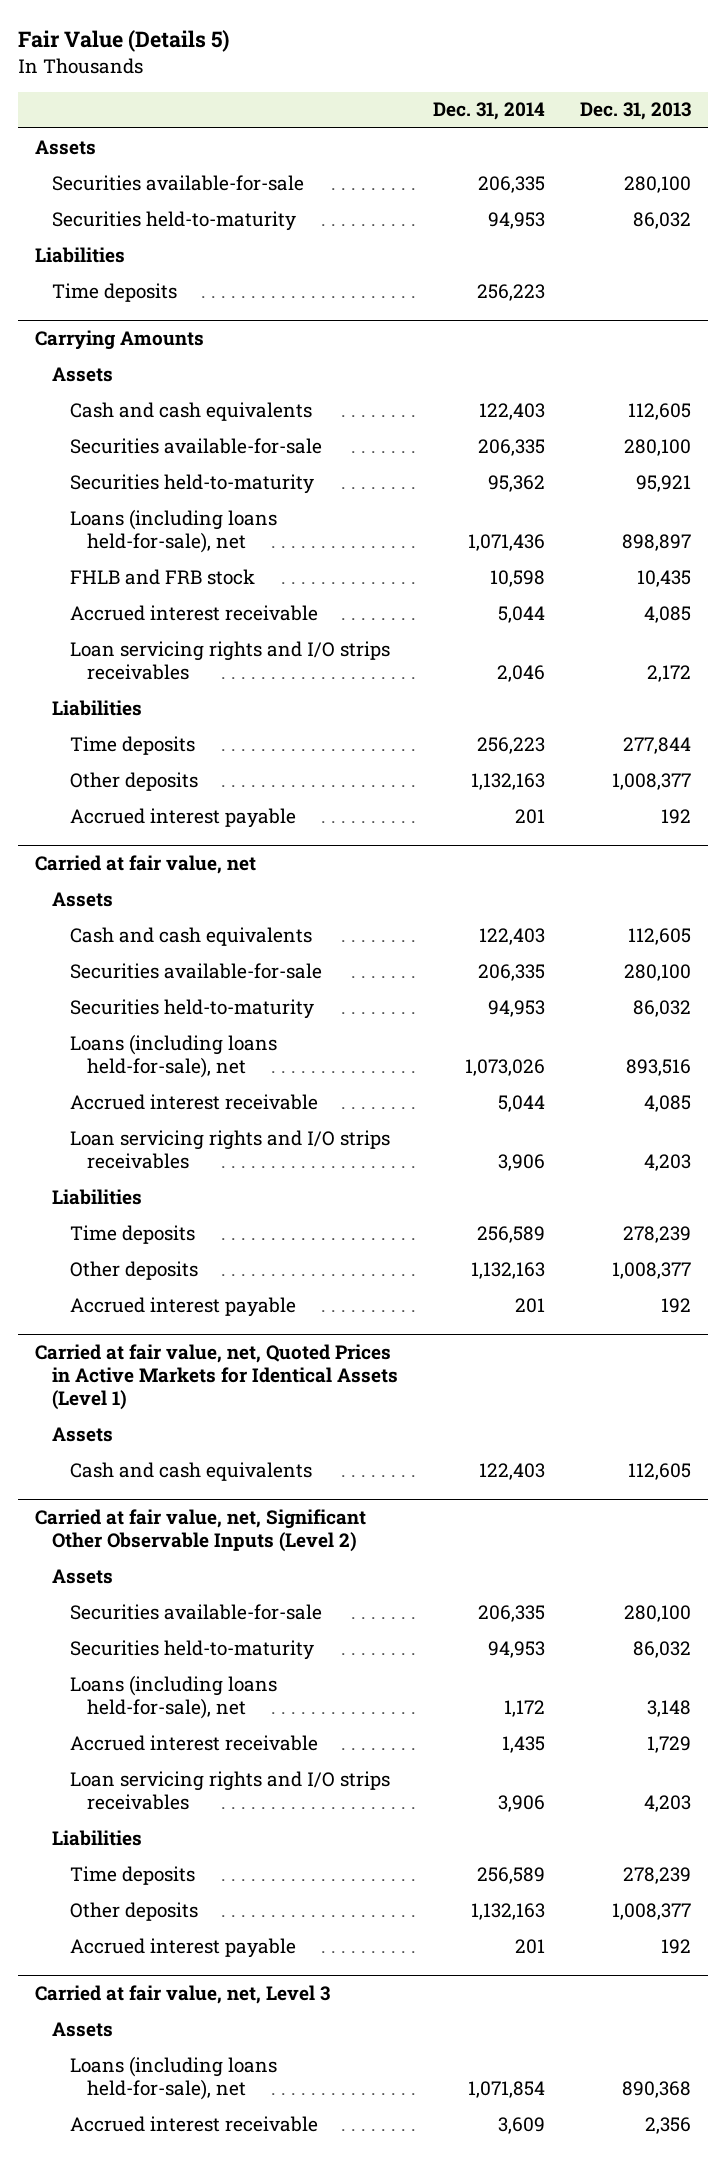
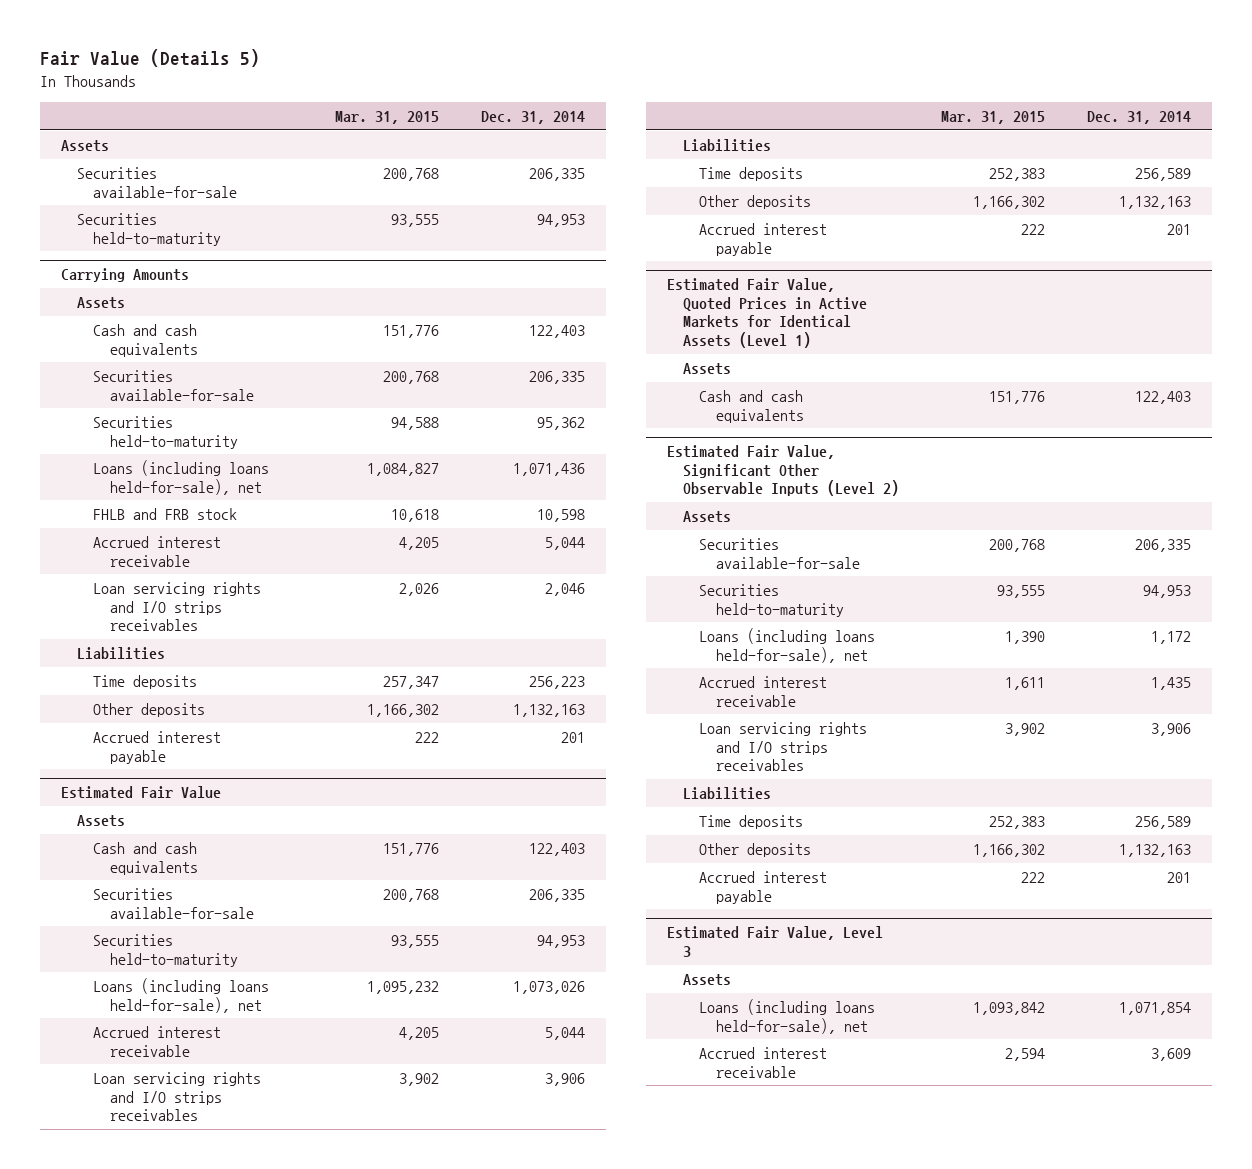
- | Dec. 31, 2014 | Dec. 31, 2013
+ | Mar. 31, 2015 | Dec. 31, 2014
- Liabilities
- Time deposits | 256,223 |
- Carried at fair value, net
+ Estimated Fair Value
- Carried at fair value, net, Quoted Prices in Active Markets for Identical Assets (Level 1)
+ Estimated Fair Value, Quoted Prices in Active Markets for Identical Assets (Level 1)
- Carried at fair value, net, Significant Other Observable Inputs (Level 2)
+ Estimated Fair Value, Significant Other Observable Inputs (Level 2)
- Carried at fair value, net, Level 3
+ Estimated Fair Value, Level 3

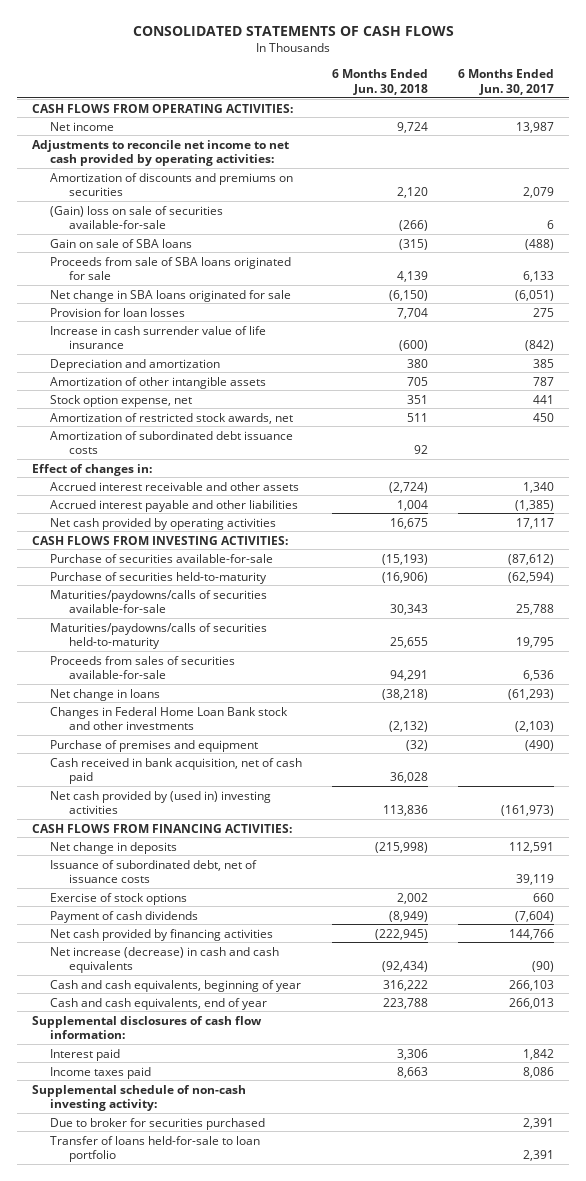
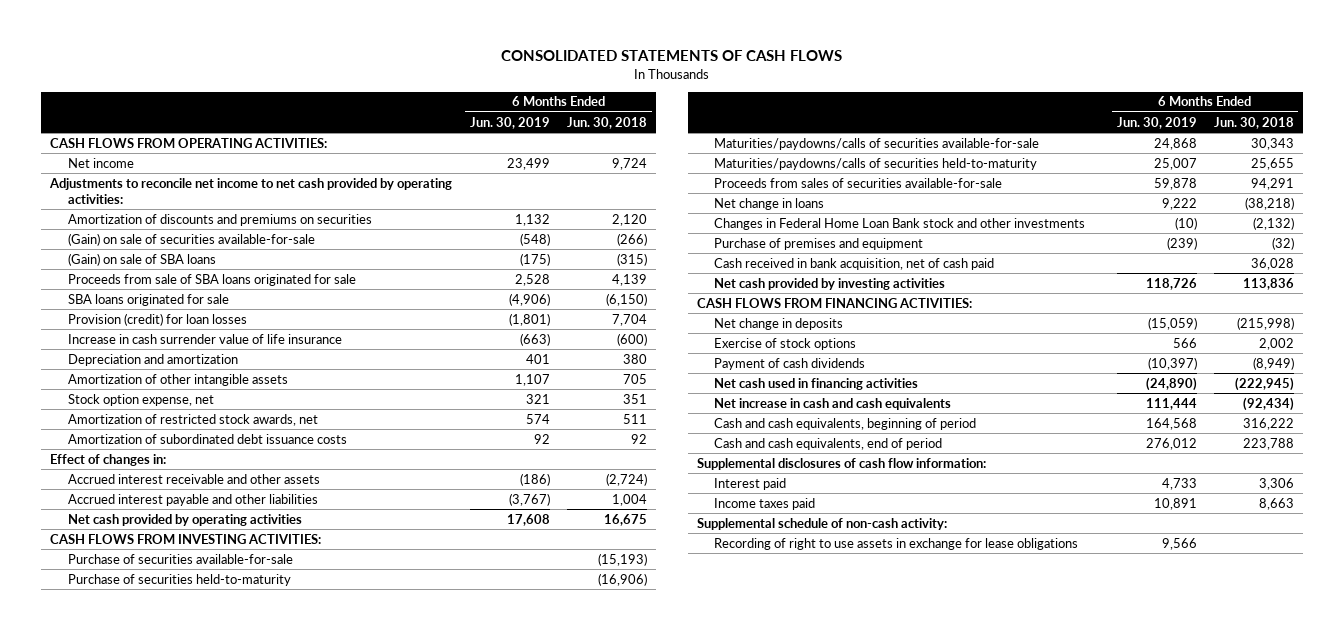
- | 6 Months Ended Jun. 30, 2018 | 6 Months Ended Jun. 30, 2017
+ | 6 Months Ended Jun. 30, 2019 | 6 Months Ended Jun. 30, 2018
- (Gain) loss on sale of securities available-for-sale | (266) | 6
- Gain on sale of SBA loans | (315) | (488)
+ (Gain) on sale of securities available-for-sale | (548) | (266)
+ (Gain) on sale of SBA loans | (175) | (315)
- Net change in SBA loans originated for sale | (6,150) | (6,051)
- Provision for loan losses | 7,704 | 275
+ SBA loans originated for sale | (4,906) | (6,150)
+ Provision (credit) for loan losses | (1,801) | 7,704
- Net cash provided by (used in) investing activities | 113,836 | (161,973)
+ Net cash provided by investing activities | 118,726 | 113,836
- Issuance of subordinated debt, net of issuance costs | | 39,119
- Net cash provided by financing activities | (222,945) | 144,766
- Net increase (decrease) in cash and cash equivalents | (92,434) | (90)
- Cash and cash equivalents, beginning of year | 316,222 | 266,103
- Cash and cash equivalents, end of year | 223,788 | 266,013
+ Net cash used in financing activities | (24,890) | (222,945)
+ Net increase in cash and cash equivalents | 111,444 | (92,434)
+ Cash and cash equivalents, beginning of period | 164,568 | 316,222
+ Cash and cash equivalents, end of period | 276,012 | 223,788
- Supplemental schedule of non-cash investing activity:
- Due to broker for securities purchased | | 2,391
- Transfer of loans held-for-sale to loan portfolio | | 2,391
+ Supplemental schedule of non-cash activity:
+ Recording of right to use assets in exchange for lease obligations | 9,566 |

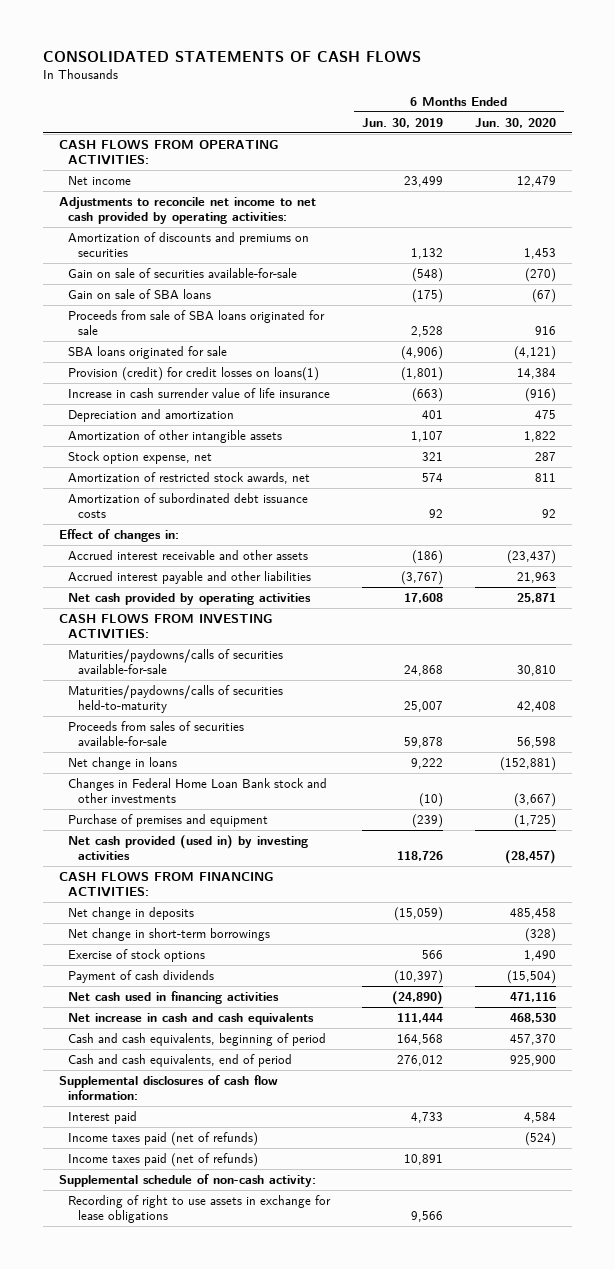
- | 6 Months Ended Jun. 30, 2019 | 6 Months Ended Jun. 30, 2018
+ | 6 Months Ended Jun. 30, 2019 | 6 Months Ended Jun. 30, 2020
- (Gain) on sale of securities available-for-sale | (548) | (266)
- (Gain) on sale of SBA loans | (175) | (315)
+ Gain on sale of securities available-for-sale | (548) | (270)
+ Gain on sale of SBA loans | (175) | (67)
- Provision (credit) for loan losses | (1,801) | 7,704
+ Provision (credit) for credit losses on loans(1) | (1,801) | 14,384
- Purchase of securities available-for-sale | | (15,193)
- Purchase of securities held-to-maturity | | (16,906)
- Cash received in bank acquisition, net of cash paid | | 36,028
- Net cash provided by investing activities | 118,726 | 113,836
+ Net cash provided (used in) by investing activities | 118,726 | (28,457)
+ Net change in short-term borrowings | | (328)
- Income taxes paid | 10,891 | 8,663
+ Income taxes paid (net of refunds) | | (524)
+ Income taxes paid (net of refunds) | 10,891 |

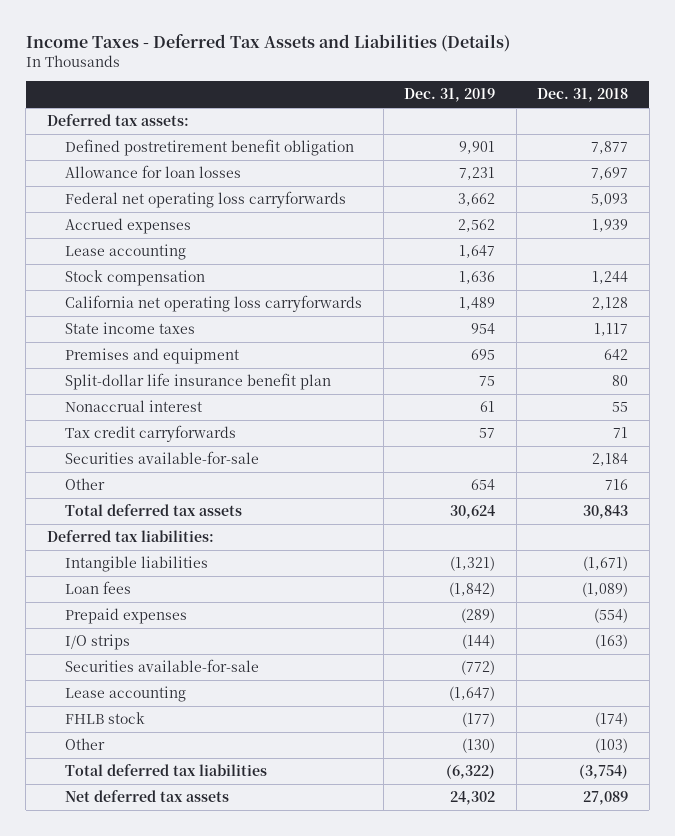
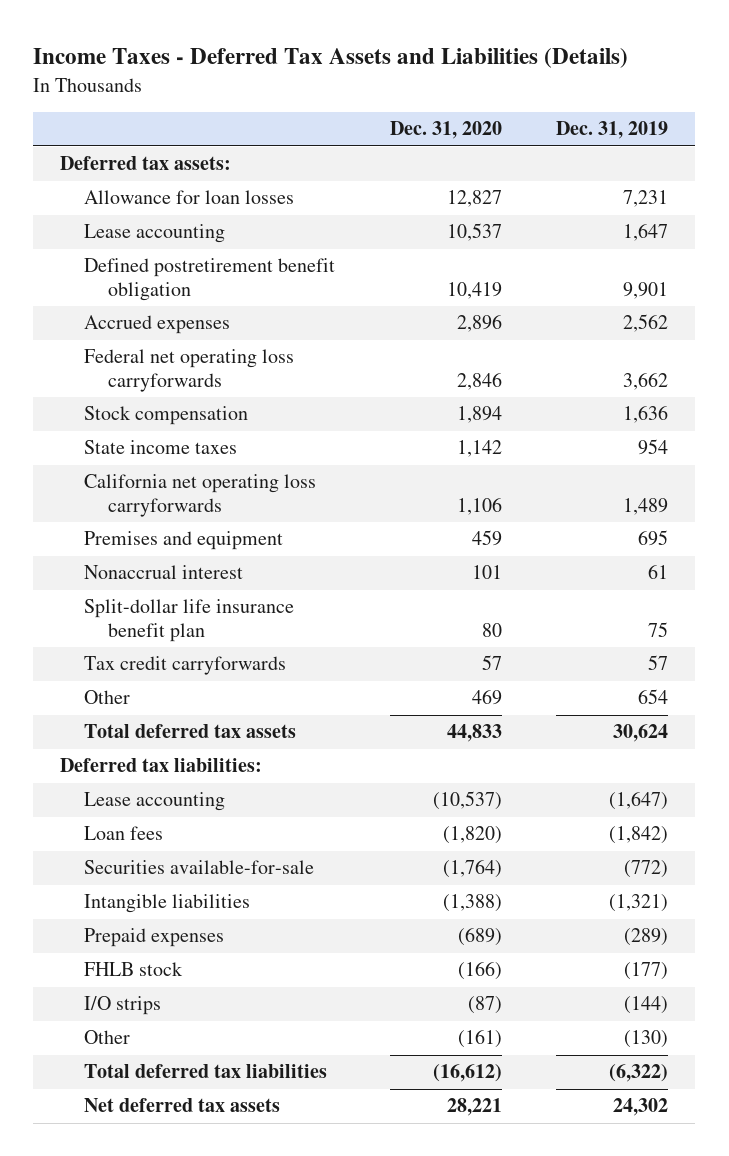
- | Dec. 31, 2019 | Dec. 31, 2018
+ | Dec. 31, 2020 | Dec. 31, 2019
moved down: Defined postretirement benefit obligation | 10,419 | 9,901
moved down: Accrued expenses | 2,896 | 2,562
moved down: Federal net operating loss carryforwards | 2,846 | 3,662
moved down: California net operating loss carryforwards | 1,106 | 1,489
moved down: Split-dollar life insurance benefit plan | 80 | 75
- Securities available-for-sale | | 2,184
moved up: Lease accounting | (10,537) | (1,647)
moved down: Intangible liabilities | (1,388) | (1,321)
moved down: Prepaid expenses | (689) | (289)
moved down: I/O strips | (87) | (144)

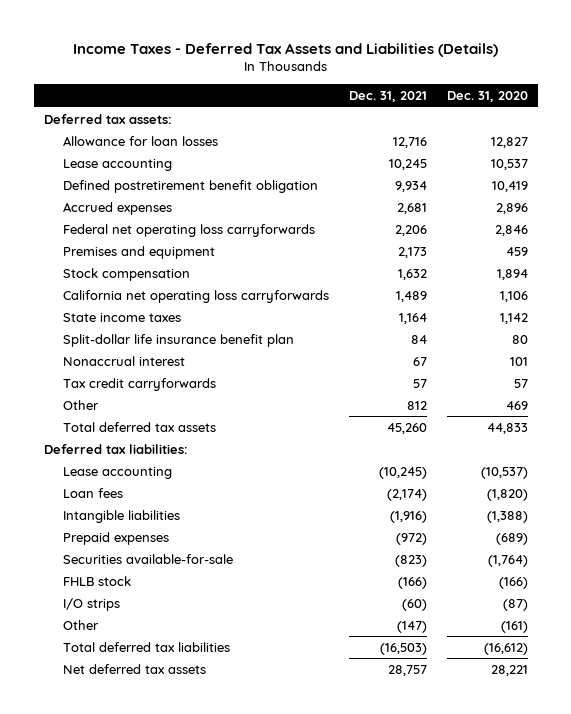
- | Dec. 31, 2020 | Dec. 31, 2019
+ | Dec. 31, 2021 | Dec. 31, 2020
moved up: Premises and equipment | 2,173 | 459
moved down: State income taxes | 1,164 | 1,142
moved down: Nonaccrual interest | 67 | 101
moved down: Securities available-for-sale | (823) | (1,764)

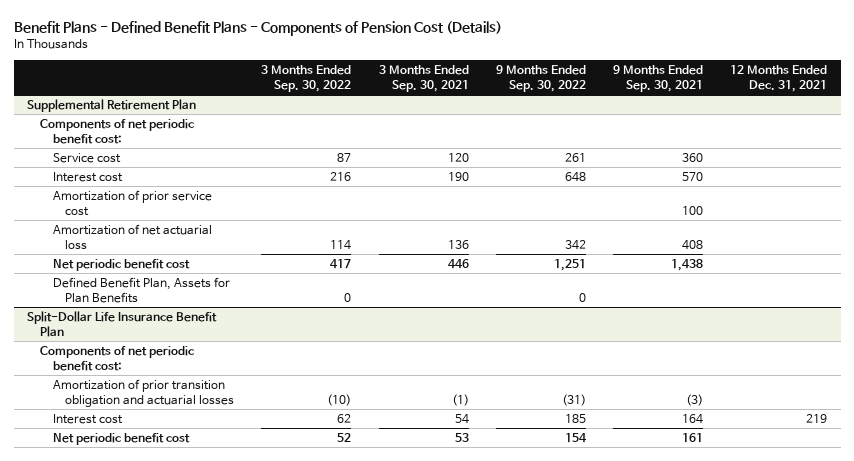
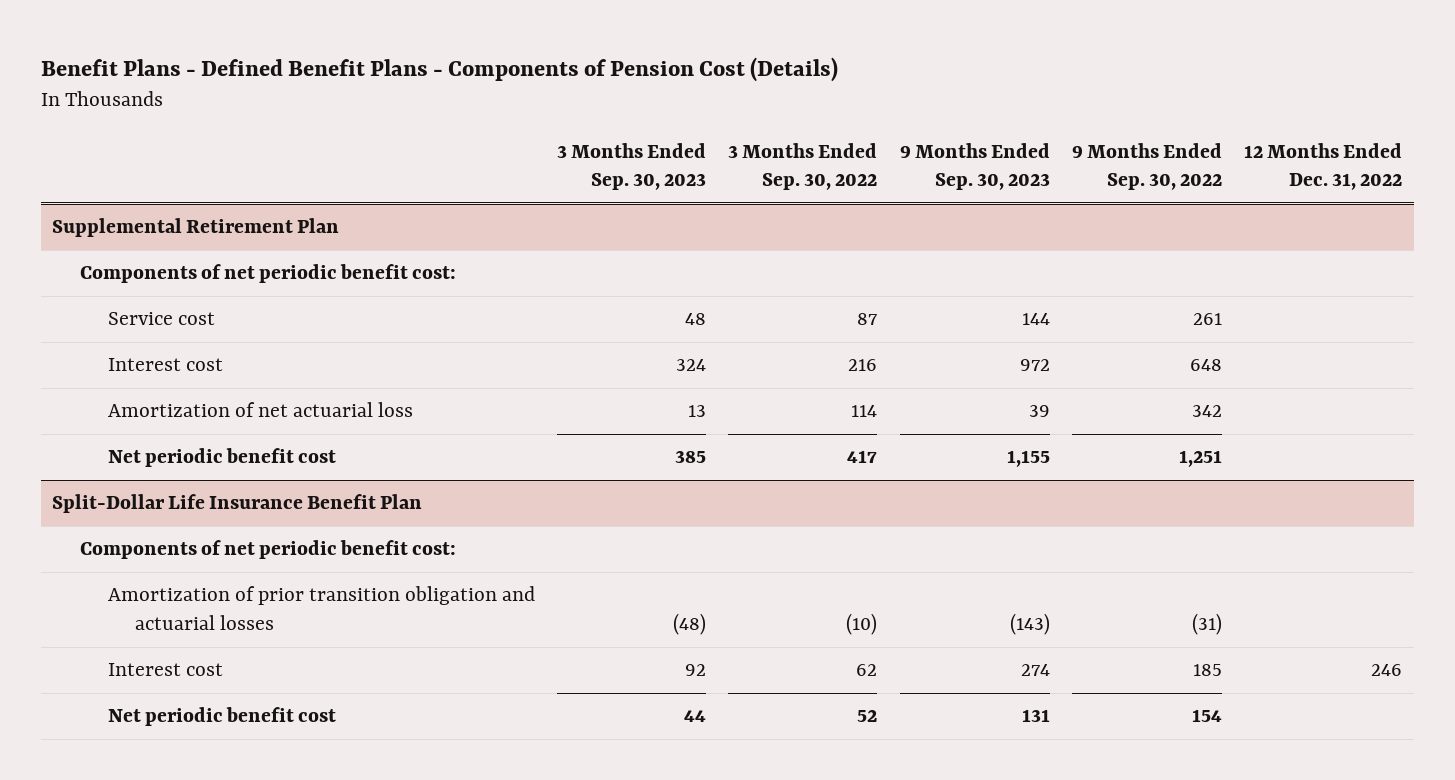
- | 3 Months Ended Sep. 30, 2022 | 3 Months Ended Sep. 30, 2021 | 9 Months Ended Sep. 30, 2022 | 9 Months Ended Sep. 30, 2021 | 12 Months Ended Dec. 31, 2021
+ | 3 Months Ended Sep. 30, 2023 | 3 Months Ended Sep. 30, 2022 | 9 Months Ended Sep. 30, 2023 | 9 Months Ended Sep. 30, 2022 | 12 Months Ended Dec. 31, 2022
@ Supplemental Retirement Plan
- Amortization of prior service cost | | | | 100 |
- Defined Benefit Plan, Assets for Plan Benefits | 0 | | 0 | |

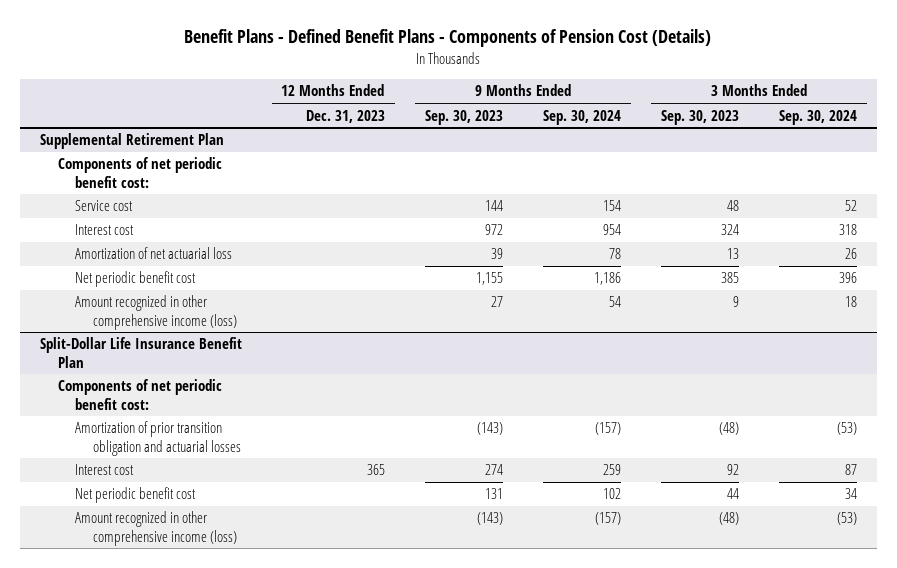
- | 3 Months Ended Sep. 30, 2023 | 3 Months Ended Sep. 30, 2022 | 9 Months Ended Sep. 30, 2023 | 9 Months Ended Sep. 30, 2022 | 12 Months Ended Dec. 31, 2022
+ | 12 Months Ended Dec. 31, 2023 | 9 Months Ended Sep. 30, 2023 | 9 Months Ended Sep. 30, 2024 | 3 Months Ended Sep. 30, 2023 | 3 Months Ended Sep. 30, 2024
@ Supplemental Retirement Plan
+ Amount recognized in other comprehensive income (loss) | | 27 | 54 | 9 | 18
@ Split-Dollar Life Insurance Benefit Plan
+ Amount recognized in other comprehensive income (loss) | | (143) | (157) | (48) | (53)

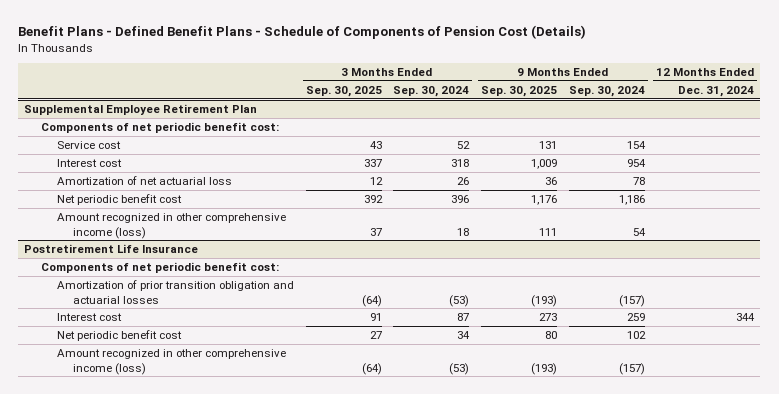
- Benefit Plans - Defined Benefit Plans - Components of Pension Cost (Details)
+ Benefit Plans - Defined Benefit Plans - Schedule of Components of Pension Cost (Details)
- | 12 Months Ended Dec. 31, 2023 | 9 Months Ended Sep. 30, 2023 | 9 Months Ended Sep. 30, 2024 | 3 Months Ended Sep. 30, 2023 | 3 Months Ended Sep. 30, 2024
+ | 3 Months Ended Sep. 30, 2025 | 3 Months Ended Sep. 30, 2024 | 9 Months Ended Sep. 30, 2025 | 9 Months Ended Sep. 30, 2024 | 12 Months Ended Dec. 31, 2024
- Supplemental Retirement Plan
+ Supplemental Employee Retirement Plan
- Split-Dollar Life Insurance Benefit Plan
+ Postretirement Life Insurance

